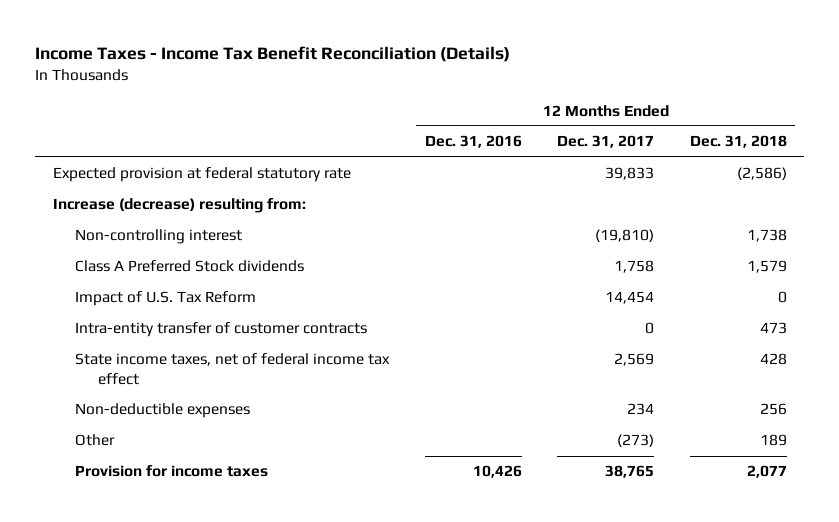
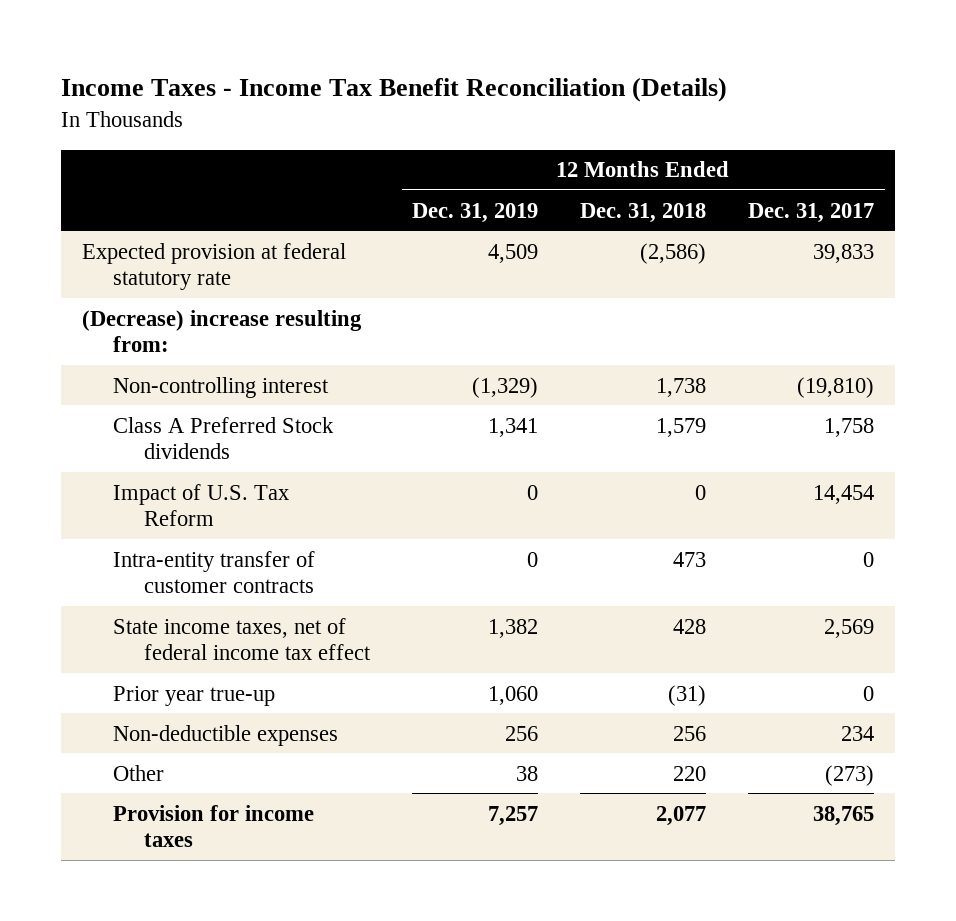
- | 12 Months Ended Dec. 31, 2016 | 12 Months Ended Dec. 31, 2017 | 12 Months Ended Dec. 31, 2018
+ | 12 Months Ended Dec. 31, 2019 | 12 Months Ended Dec. 31, 2018 | 12 Months Ended Dec. 31, 2017
- Increase (decrease) resulting from:
+ (Decrease) increase resulting from:
+ Prior year true-up | 1,060 | (31) | 0
- Other | | (273) | 189
+ Other | 38 | 220 | (273)

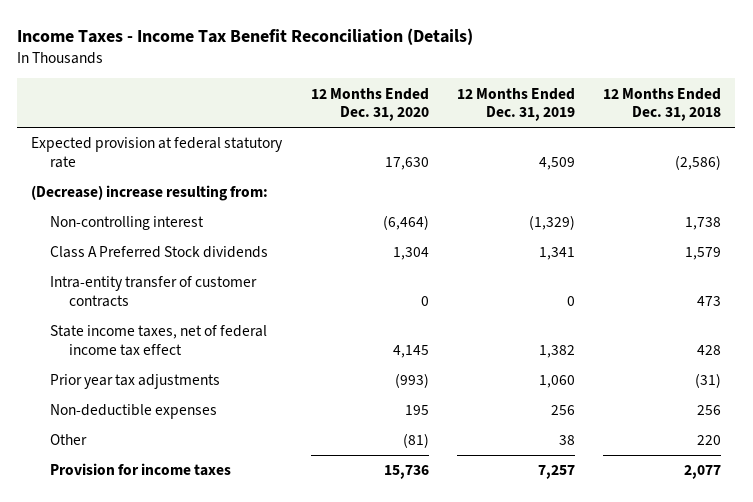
- | 12 Months Ended Dec. 31, 2019 | 12 Months Ended Dec. 31, 2018 | 12 Months Ended Dec. 31, 2017
+ | 12 Months Ended Dec. 31, 2020 | 12 Months Ended Dec. 31, 2019 | 12 Months Ended Dec. 31, 2018
- Impact of U.S. Tax Reform | 0 | 0 | 14,454
- Prior year true-up | 1,060 | (31) | 0
+ Prior year tax adjustments | (993) | 1,060 | (31)

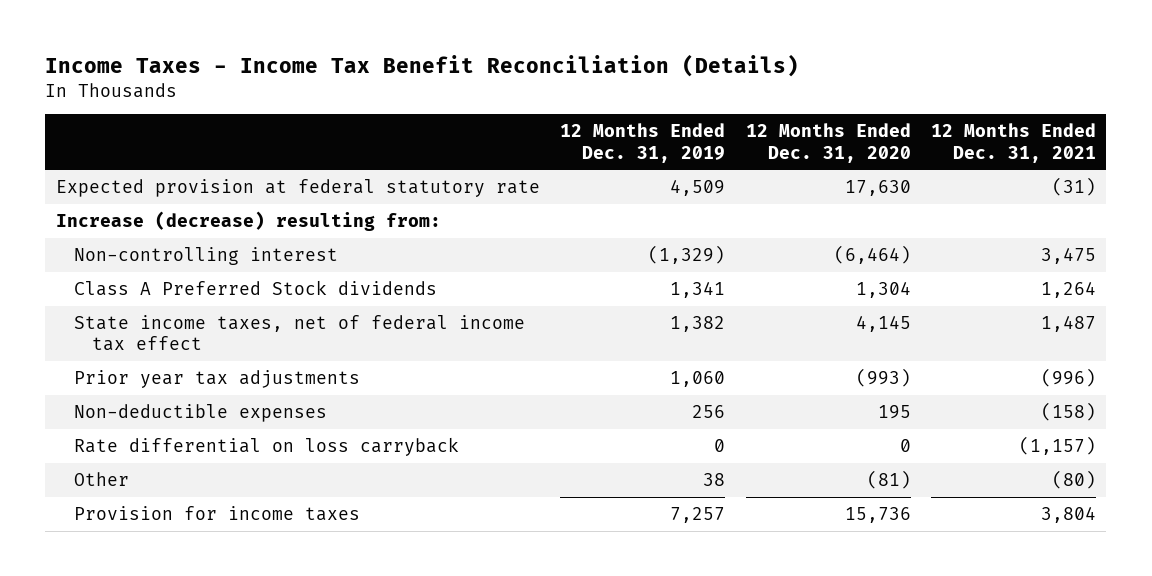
- | 12 Months Ended Dec. 31, 2020 | 12 Months Ended Dec. 31, 2019 | 12 Months Ended Dec. 31, 2018
+ | 12 Months Ended Dec. 31, 2019 | 12 Months Ended Dec. 31, 2020 | 12 Months Ended Dec. 31, 2021
- (Decrease) increase resulting from:
+ Increase (decrease) resulting from:
- Intra-entity transfer of customer contracts | 0 | 0 | 473
+ Rate differential on loss carryback | 0 | 0 | (1,157)

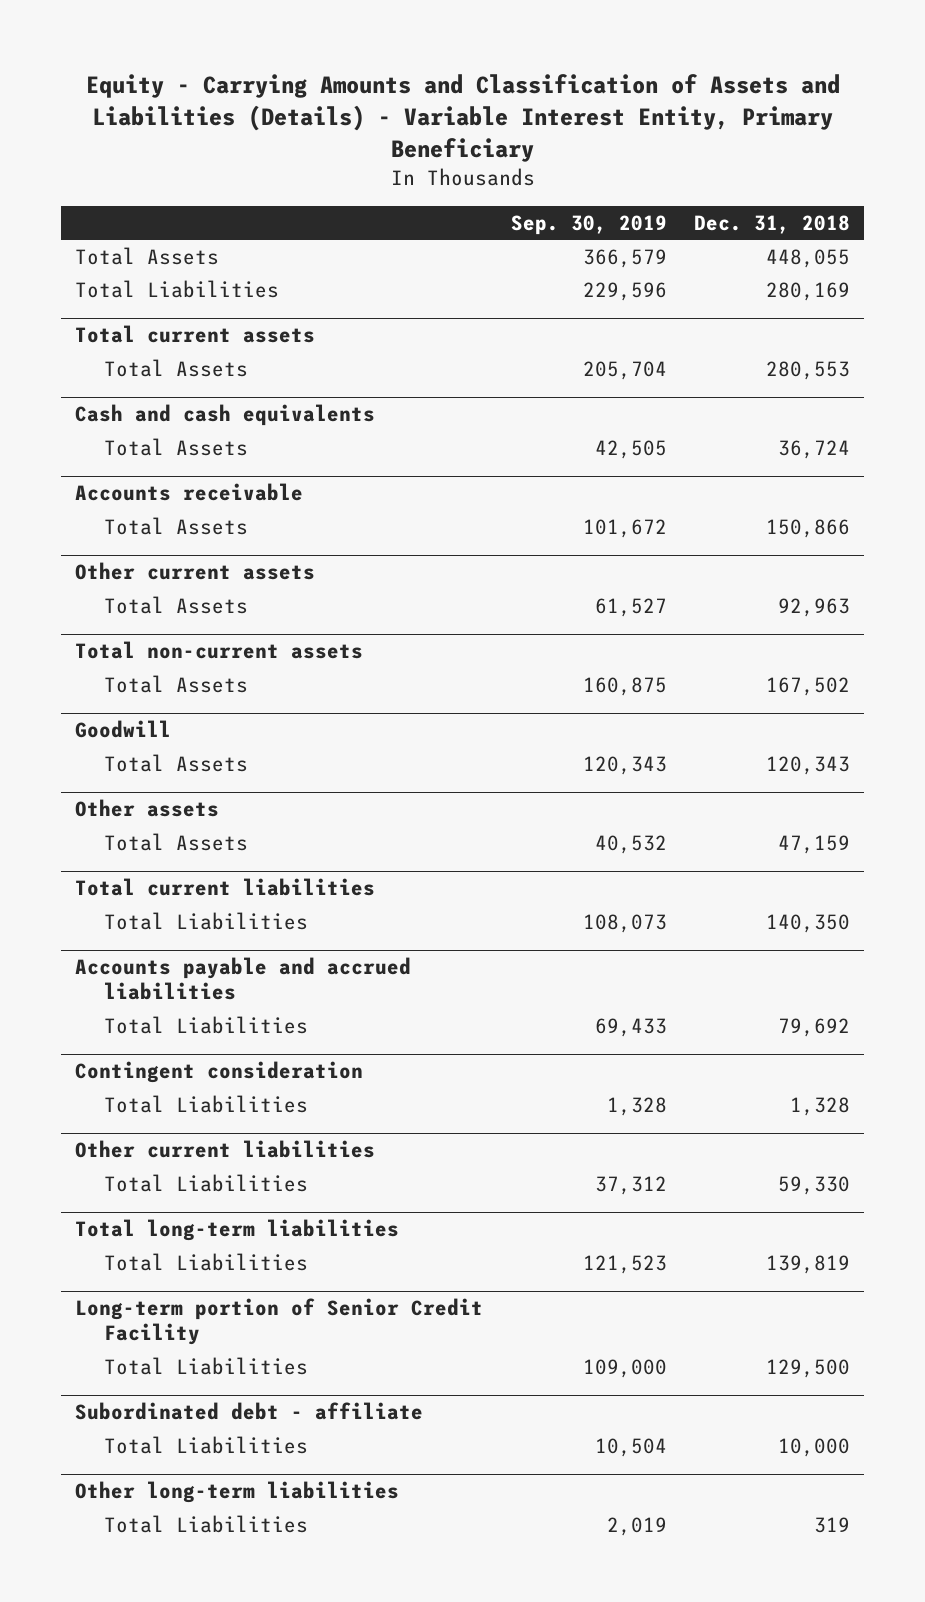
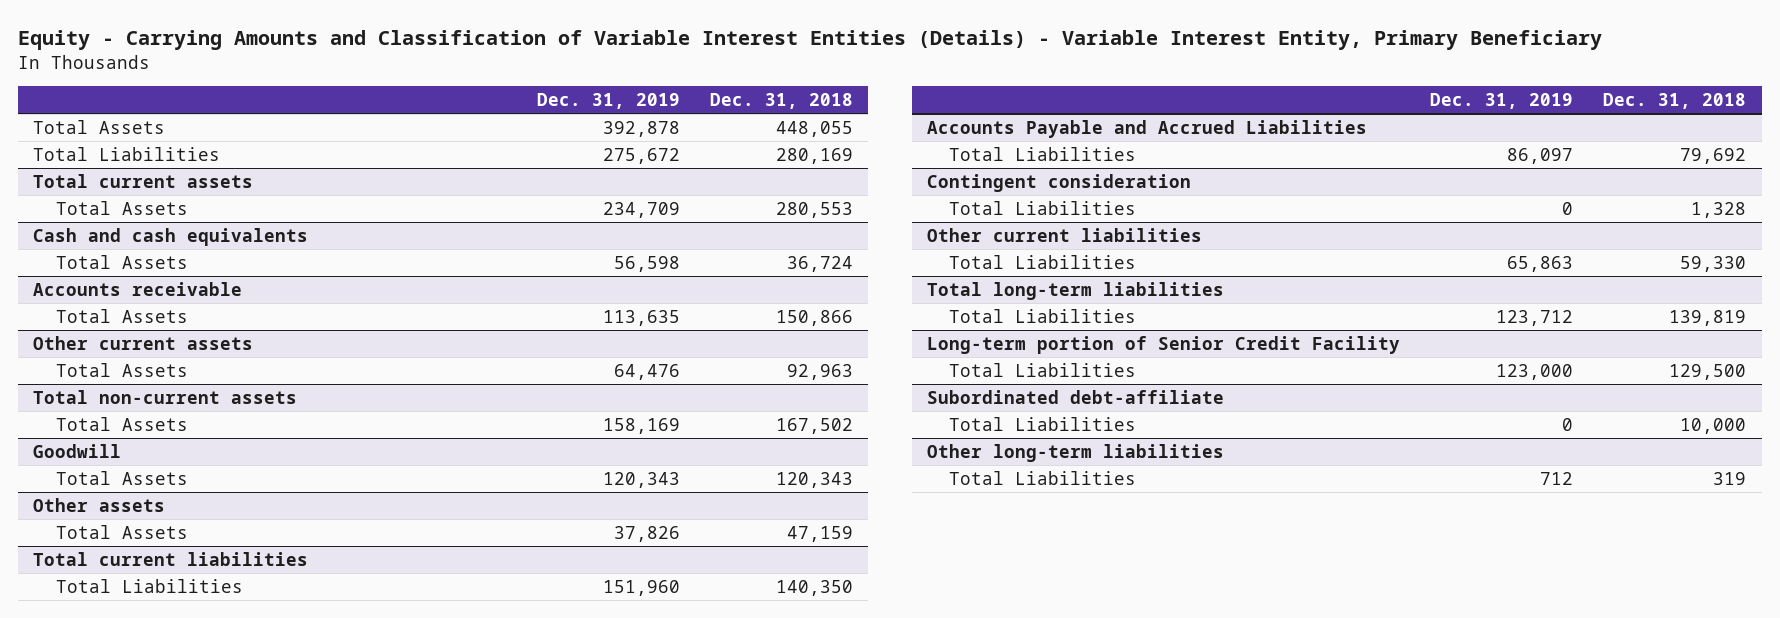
- Equity - Carrying Amounts and Classification of Assets and Liabilities (Details) - Variable Interest Entity, Primary Beneficiary
+ Equity - Carrying Amounts and Classification of Variable Interest Entities (Details) - Variable Interest Entity, Primary Beneficiary
- | Sep. 30, 2019 | Dec. 31, 2018
+ | Dec. 31, 2019 | Dec. 31, 2018
- Accounts payable and accrued liabilities
+ Accounts Payable and Accrued Liabilities
- Subordinated debt - affiliate
+ Subordinated debt-affiliate

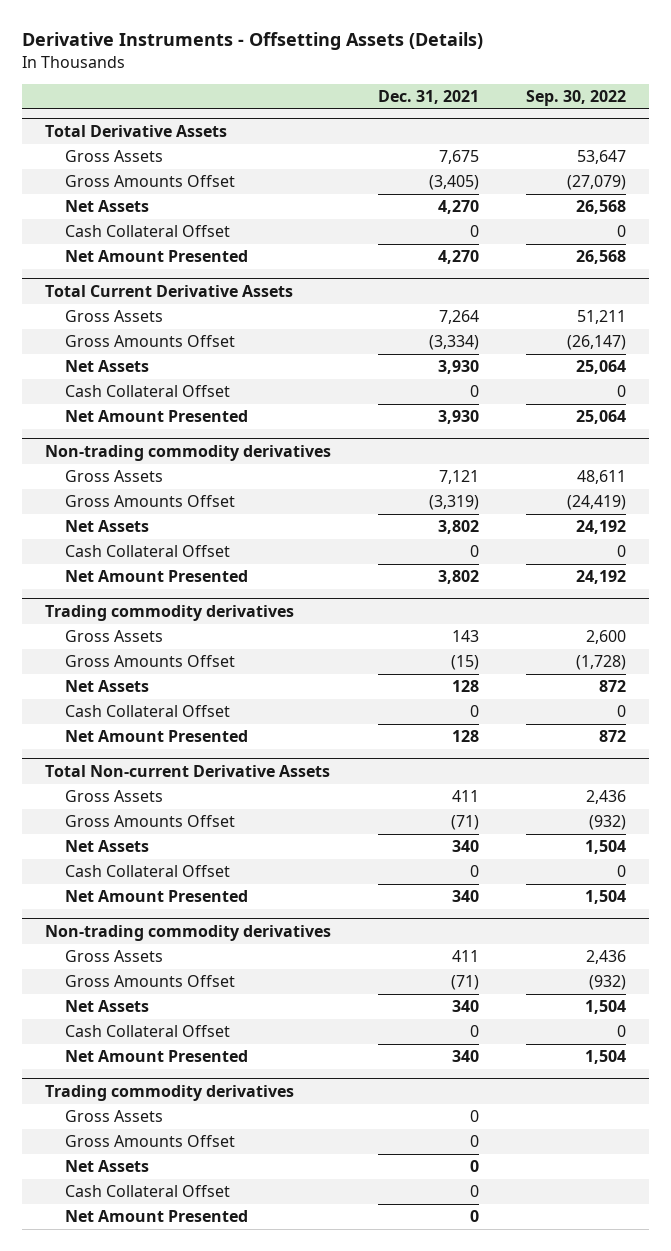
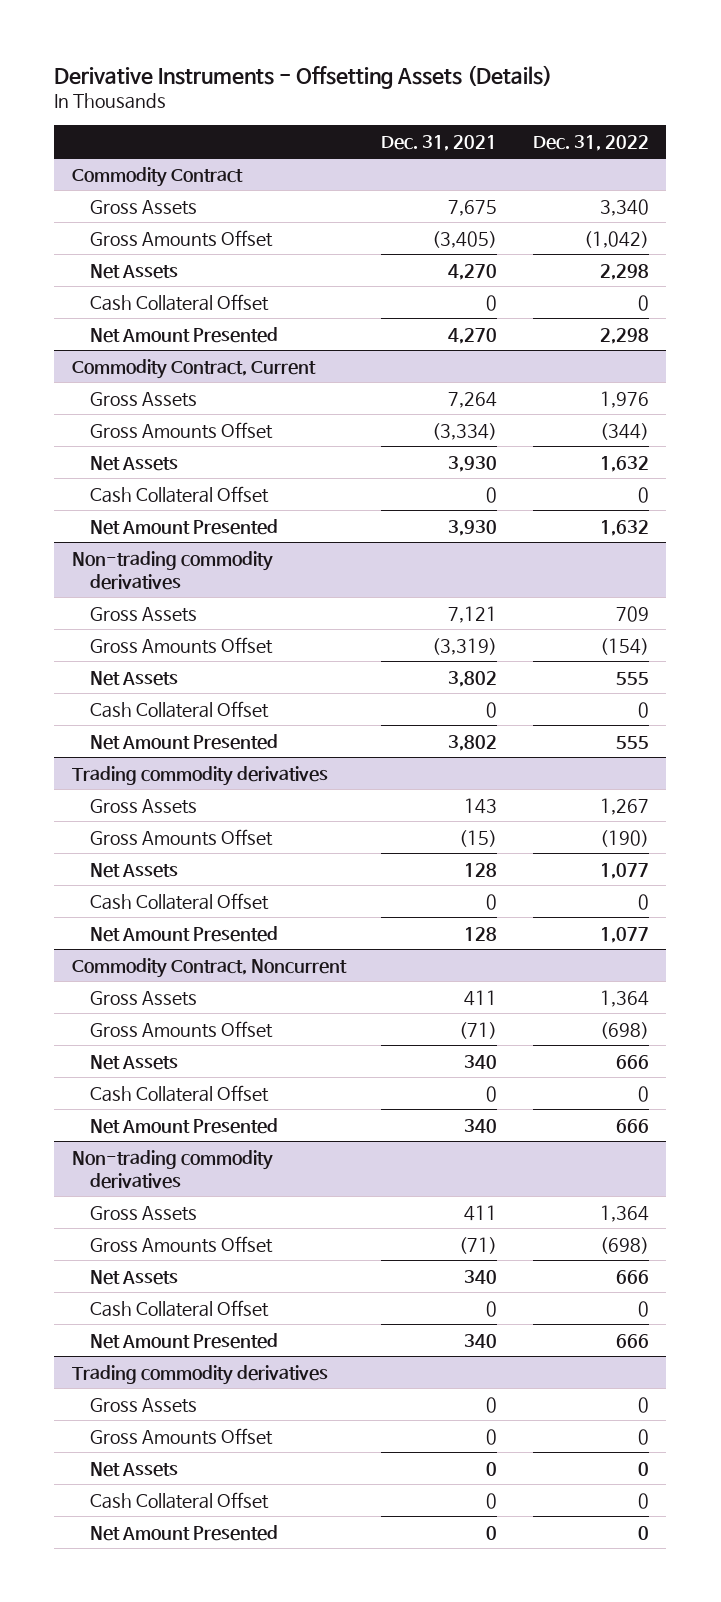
- | Dec. 31, 2021 | Sep. 30, 2022
+ | Dec. 31, 2021 | Dec. 31, 2022
- Total Derivative Assets
+ Commodity Contract
- Total Current Derivative Assets
+ Commodity Contract, Current
- Total Non-current Derivative Assets
+ Commodity Contract, Noncurrent

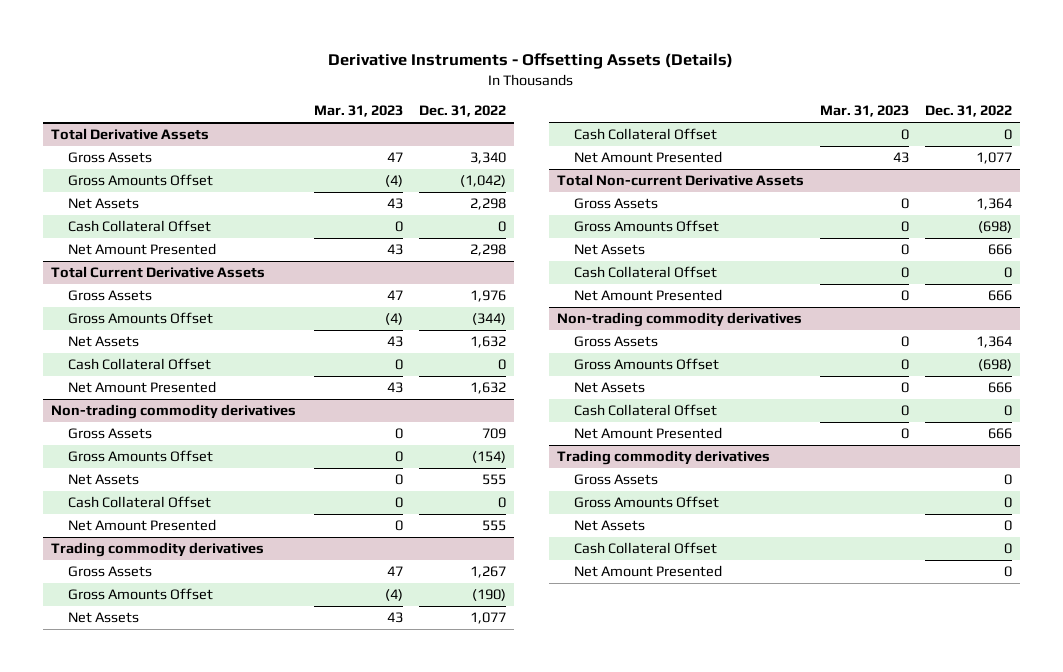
- | Dec. 31, 2021 | Dec. 31, 2022
+ | Mar. 31, 2023 | Dec. 31, 2022
- Commodity Contract
+ Total Derivative Assets
- Commodity Contract, Current
+ Total Current Derivative Assets
- Commodity Contract, Noncurrent
+ Total Non-current Derivative Assets

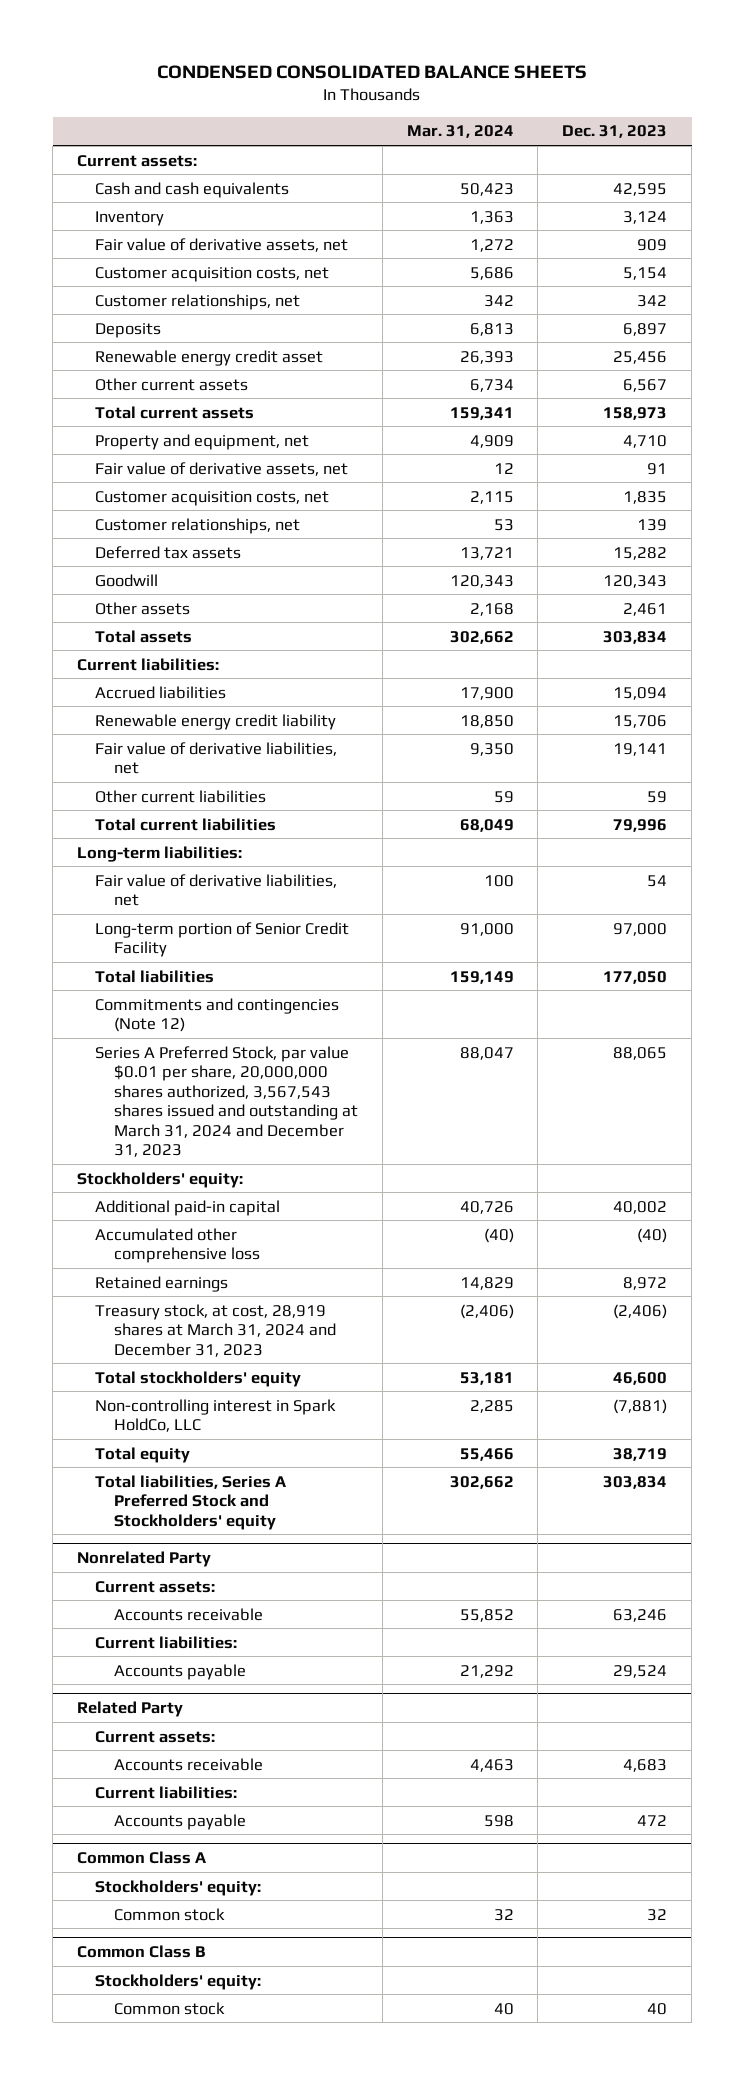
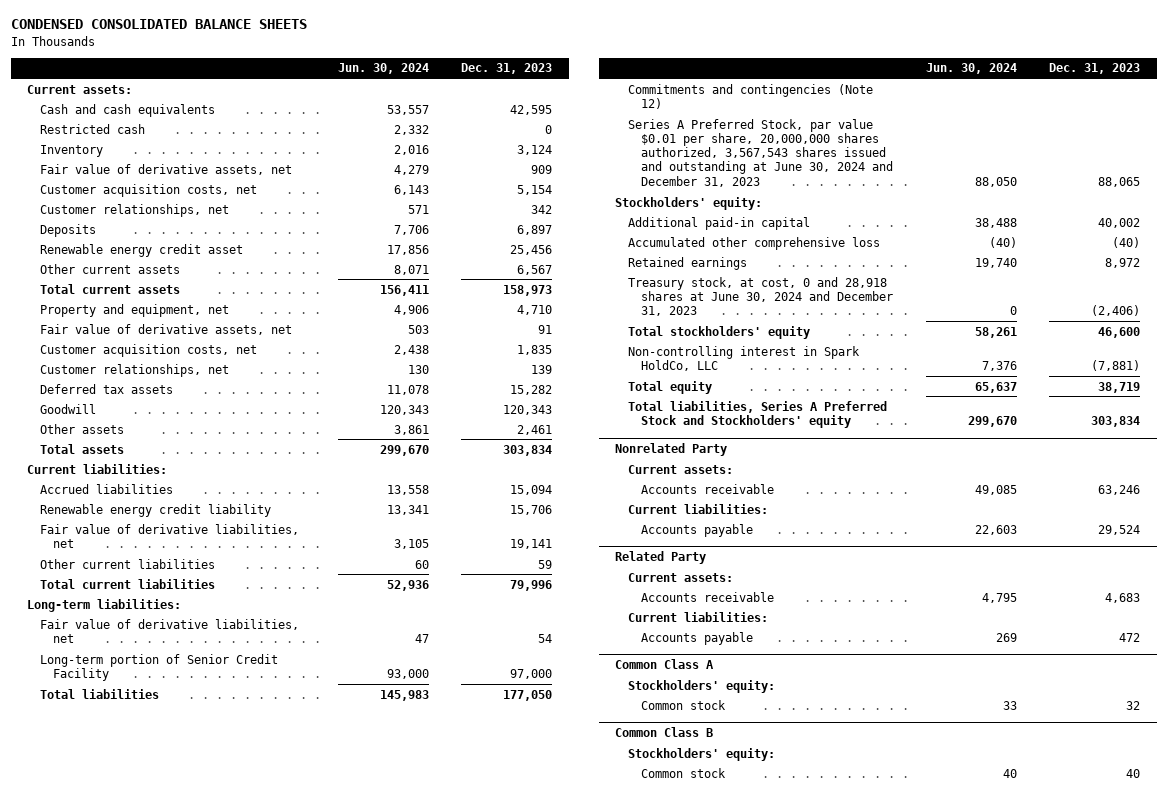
- | Mar. 31, 2024 | Dec. 31, 2023
+ | Jun. 30, 2024 | Dec. 31, 2023
+ Restricted cash | 2,332 | 0
- Series A Preferred Stock, par value $0.01 per share, 20,000,000 shares authorized, 3,567,543 shares issued and outstanding at March 31, 2024 and December 31, 2023 | 88,047 | 88,065
+ Series A Preferred Stock, par value $0.01 per share, 20,000,000 shares authorized, 3,567,543 shares issued and outstanding at June 30, 2024 and December 31, 2023 | 88,050 | 88,065
- Treasury stock, at cost, 28,919 shares at March 31, 2024 and December 31, 2023 | (2,406) | (2,406)
+ Treasury stock, at cost, 0 and 28,918 shares at June 30, 2024 and December 31, 2023 | 0 | (2,406)

